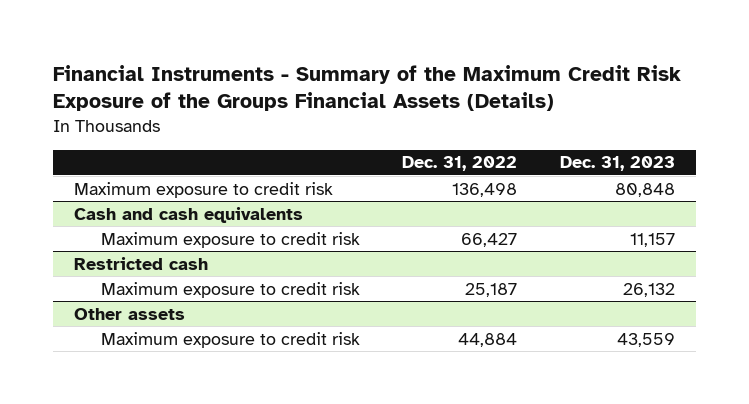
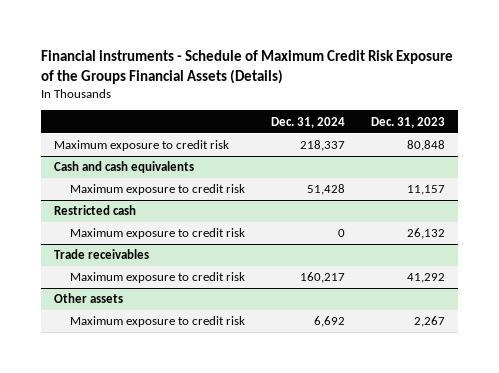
- Financial Instruments - Summary of the Maximum Credit Risk Exposure of the Groups Financial Assets (Details)
+ Financial instruments - Schedule of Maximum Credit Risk Exposure of the Groups Financial Assets (Details)
- | Dec. 31, 2022 | Dec. 31, 2023
+ | Dec. 31, 2024 | Dec. 31, 2023
+ Trade receivables
+ Maximum exposure to credit risk | 160,217 | 41,292
@ Other assets
- Maximum exposure to credit risk | 44,884 | 43,559
+ Maximum exposure to credit risk | 6,692 | 2,267

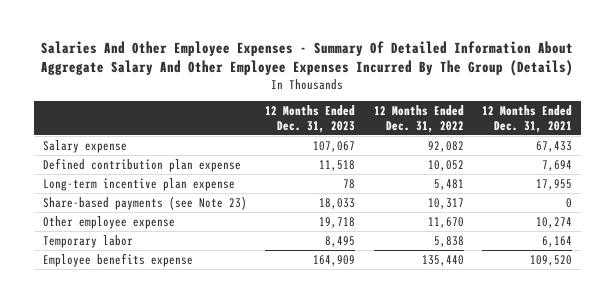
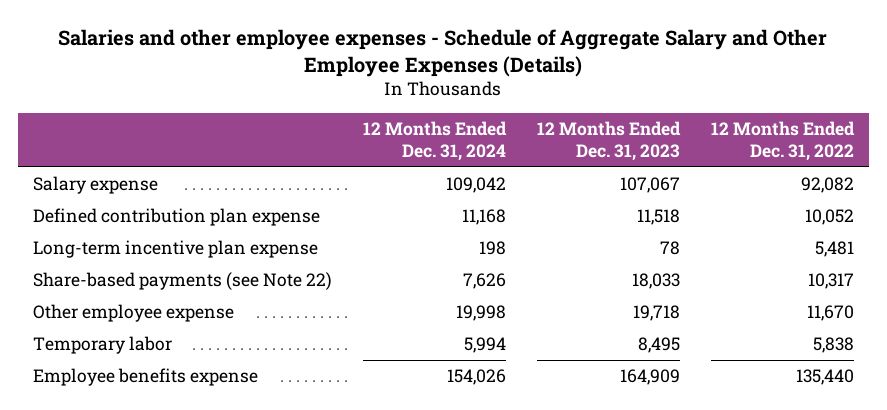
- Salaries And Other Employee Expenses - Summary Of Detailed Information About Aggregate Salary And Other Employee Expenses Incurred By The Group (Details)
+ Salaries and other employee expenses - Schedule of Aggregate Salary and Other Employee Expenses (Details)
- | 12 Months Ended Dec. 31, 2023 | 12 Months Ended Dec. 31, 2022 | 12 Months Ended Dec. 31, 2021
+ | 12 Months Ended Dec. 31, 2024 | 12 Months Ended Dec. 31, 2023 | 12 Months Ended Dec. 31, 2022
- Share-based payments (see Note 23) | 18,033 | 10,317 | 0
+ Share-based payments (see Note 22) | 7,626 | 18,033 | 10,317

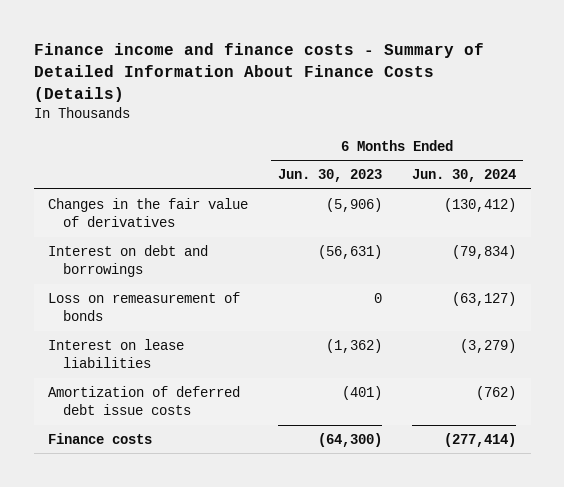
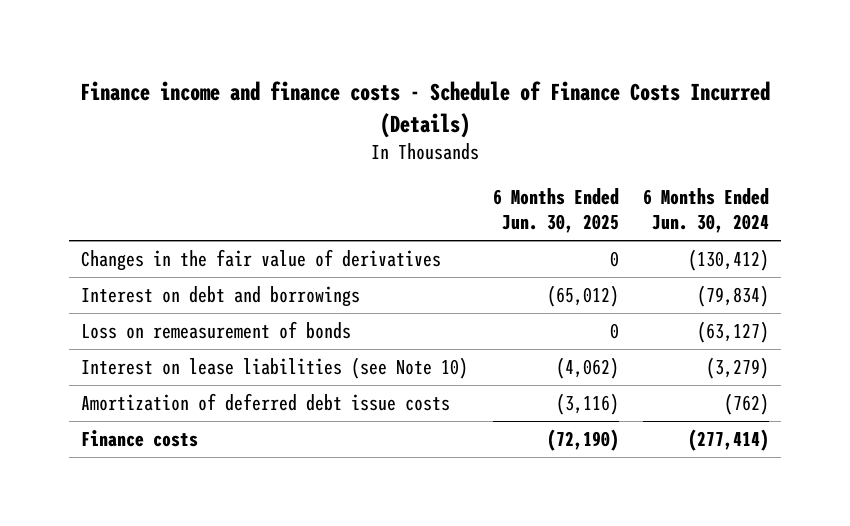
- Finance income and finance costs - Summary of Detailed Information About Finance Costs (Details)
+ Finance income and finance costs - Schedule of Finance Costs Incurred (Details)
- | 6 Months Ended Jun. 30, 2023 | 6 Months Ended Jun. 30, 2024
+ | 6 Months Ended Jun. 30, 2025 | 6 Months Ended Jun. 30, 2024
- Interest on lease liabilities | (1,362) | (3,279)
+ Interest on lease liabilities (see Note 10) | (4,062) | (3,279)

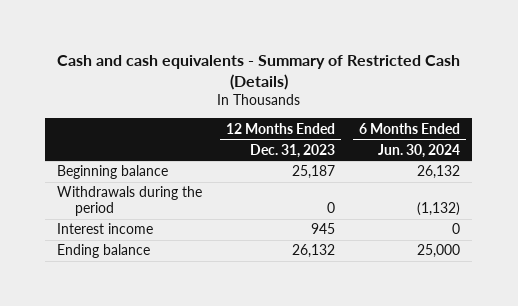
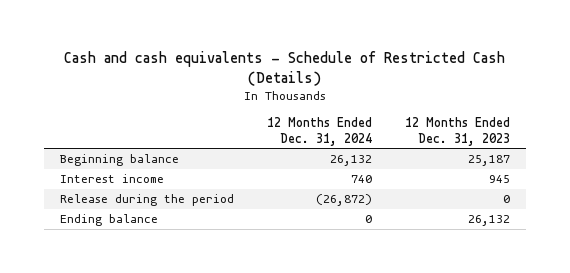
- Cash and cash equivalents - Summary of Restricted Cash (Details)
+ Cash and cash equivalents - Schedule of Restricted Cash (Details)
- | 12 Months Ended Dec. 31, 2023 | 6 Months Ended Jun. 30, 2024
+ | 12 Months Ended Dec. 31, 2024 | 12 Months Ended Dec. 31, 2023
- Withdrawals during the period | 0 | (1,132)
+ Release during the period | (26,872) | 0

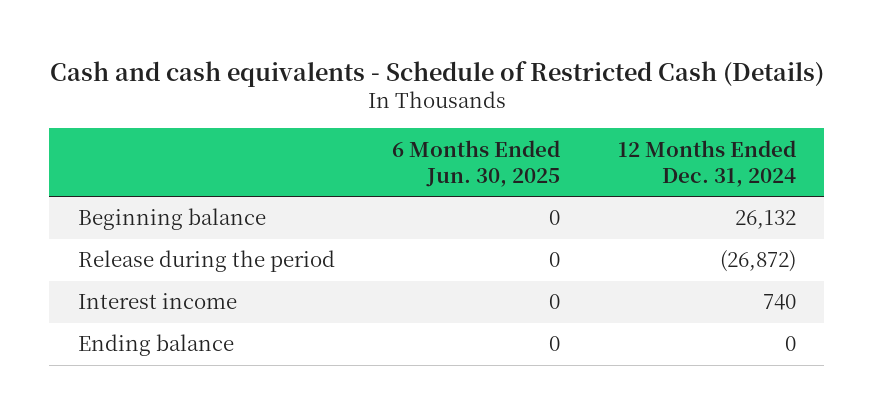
- | 12 Months Ended Dec. 31, 2024 | 12 Months Ended Dec. 31, 2023
+ | 6 Months Ended Jun. 30, 2025 | 12 Months Ended Dec. 31, 2024
moved down: Interest income | 0 | 740

